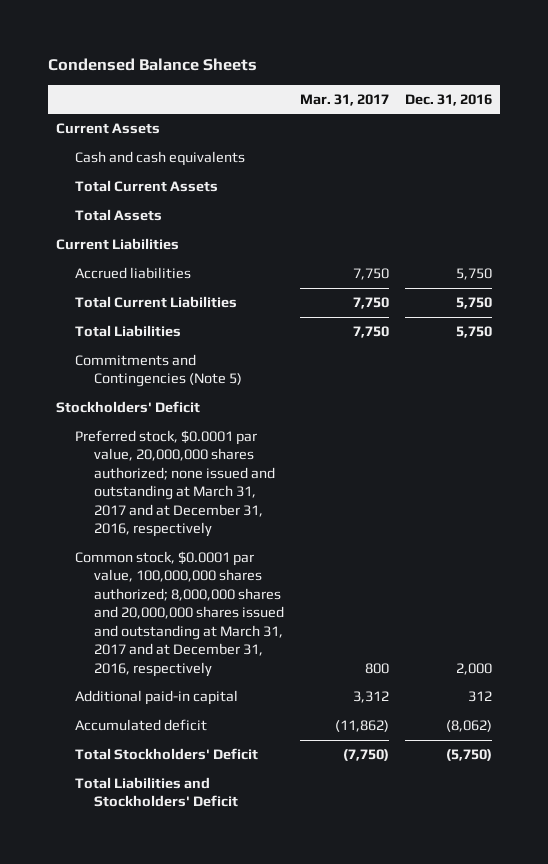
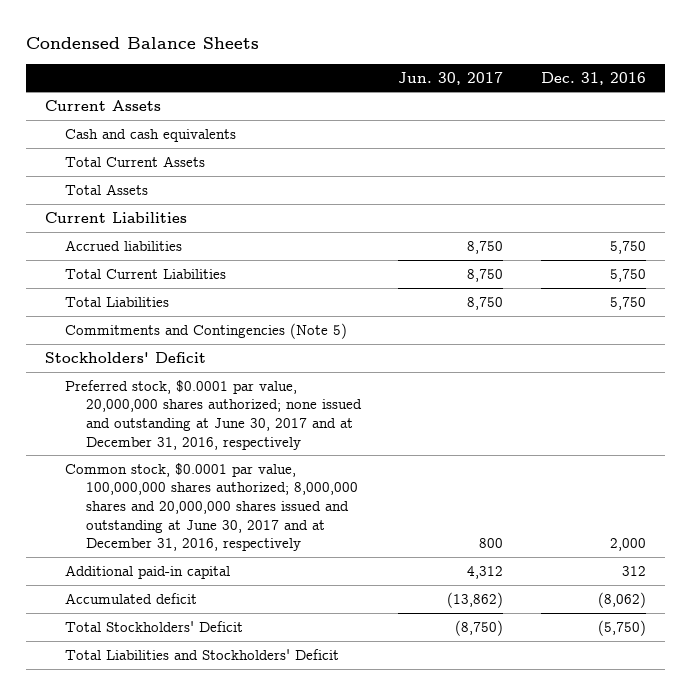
- | Mar. 31, 2017 | Dec. 31, 2016
+ | Jun. 30, 2017 | Dec. 31, 2016
- Preferred stock, $0.0001 par value, 20,000,000 shares authorized; none issued and outstanding at March 31, 2017 and at December 31, 2016, respectively
- Common stock, $0.0001 par value, 100,000,000 shares authorized; 8,000,000 shares and 20,000,000 shares issued and outstanding at March 31, 2017 and at December 31, 2016, respectively | 800 | 2,000
+ Preferred stock, $0.0001 par value, 20,000,000 shares authorized; none issued and outstanding at June 30, 2017 and at December 31, 2016, respectively
+ Common stock, $0.0001 par value, 100,000,000 shares authorized; 8,000,000 shares and 20,000,000 shares issued and outstanding at June 30, 2017 and at December 31, 2016, respectively | 800 | 2,000

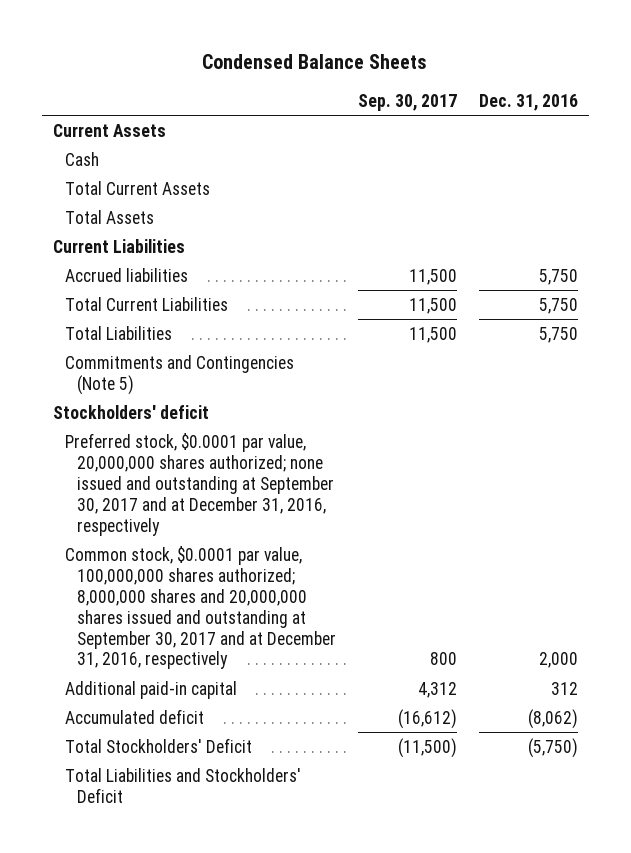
- | Jun. 30, 2017 | Dec. 31, 2016
+ | Sep. 30, 2017 | Dec. 31, 2016
- Cash and cash equivalents
+ Cash
- Stockholders' Deficit
- Preferred stock, $0.0001 par value, 20,000,000 shares authorized; none issued and outstanding at June 30, 2017 and at December 31, 2016, respectively
- Common stock, $0.0001 par value, 100,000,000 shares authorized; 8,000,000 shares and 20,000,000 shares issued and outstanding at June 30, 2017 and at December 31, 2016, respectively | 800 | 2,000
+ Stockholders' deficit
+ Preferred stock, $0.0001 par value, 20,000,000 shares authorized; none issued and outstanding at September 30, 2017 and at December 31, 2016, respectively
+ Common stock, $0.0001 par value, 100,000,000 shares authorized; 8,000,000 shares and 20,000,000 shares issued and outstanding at September 30, 2017 and at December 31, 2016, respectively | 800 | 2,000

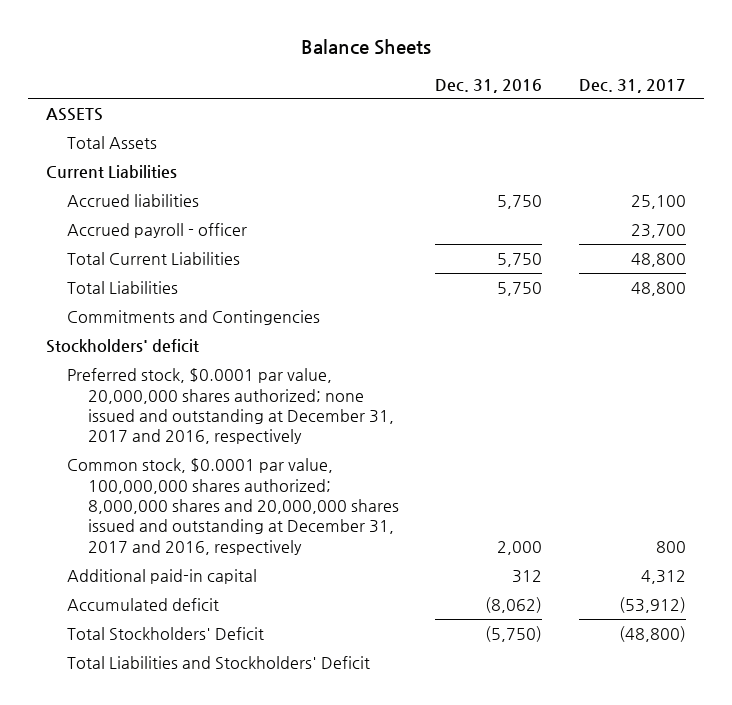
- Condensed Balance Sheets
+ Balance Sheets
- | Sep. 30, 2017 | Dec. 31, 2016
+ | Dec. 31, 2016 | Dec. 31, 2017
- Current Assets
- Cash
- Total Current Assets
+ ASSETS
+ Accrued payroll - officer | | 23,700
- Commitments and Contingencies (Note 5)
+ Commitments and Contingencies
- Preferred stock, $0.0001 par value, 20,000,000 shares authorized; none issued and outstanding at September 30, 2017 and at December 31, 2016, respectively
- Common stock, $0.0001 par value, 100,000,000 shares authorized; 8,000,000 shares and 20,000,000 shares issued and outstanding at September 30, 2017 and at December 31, 2016, respectively | 800 | 2,000
+ Preferred stock, $0.0001 par value, 20,000,000 shares authorized; none issued and outstanding at December 31, 2017 and 2016, respectively
+ Common stock, $0.0001 par value, 100,000,000 shares authorized; 8,000,000 shares and 20,000,000 shares issued and outstanding at December 31, 2017 and 2016, respectively | 2,000 | 800

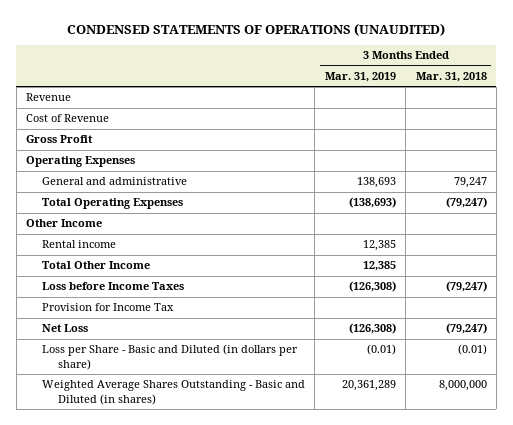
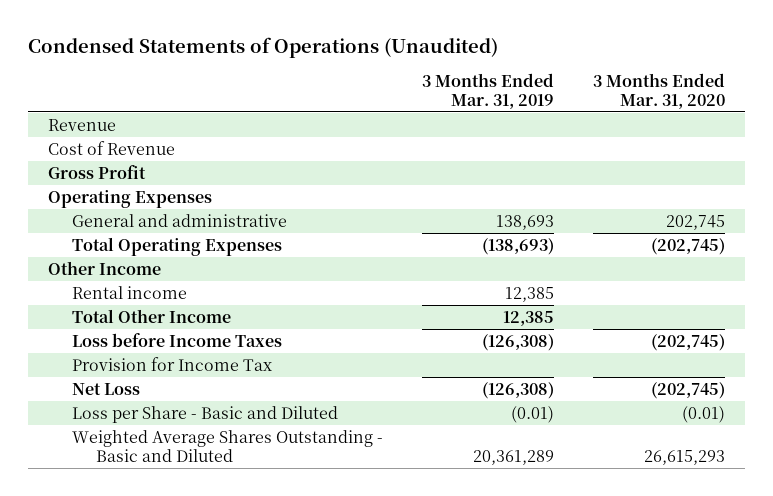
- CONDENSED STATEMENTS OF OPERATIONS (UNAUDITED)
+ Condensed Statements of Operations (Unaudited)
- | 3 Months Ended Mar. 31, 2019 | 3 Months Ended Mar. 31, 2018
+ | 3 Months Ended Mar. 31, 2019 | 3 Months Ended Mar. 31, 2020
- Loss per Share - Basic and Diluted (in dollars per share) | (0.01) | (0.01)
- Weighted Average Shares Outstanding - Basic and Diluted (in shares) | 20,361,289 | 8,000,000
+ Loss per Share - Basic and Diluted | (0.01) | (0.01)
+ Weighted Average Shares Outstanding - Basic and Diluted | 20,361,289 | 26,615,293

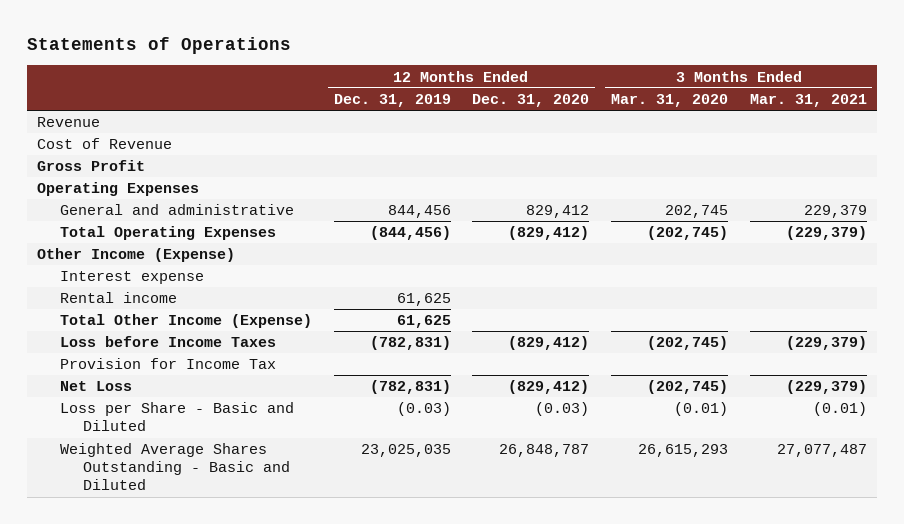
- Condensed Statements of Operations (Unaudited)
+ Statements of Operations
- | 3 Months Ended Mar. 31, 2019 | 3 Months Ended Mar. 31, 2020
+ | 12 Months Ended Dec. 31, 2019 | 12 Months Ended Dec. 31, 2020 | 3 Months Ended Mar. 31, 2020 | 3 Months Ended Mar. 31, 2021
- Other Income
+ Other Income (Expense)
+ Interest expense
- Total Other Income | 12,385 |
+ Total Other Income (Expense) | 61,625 | | |

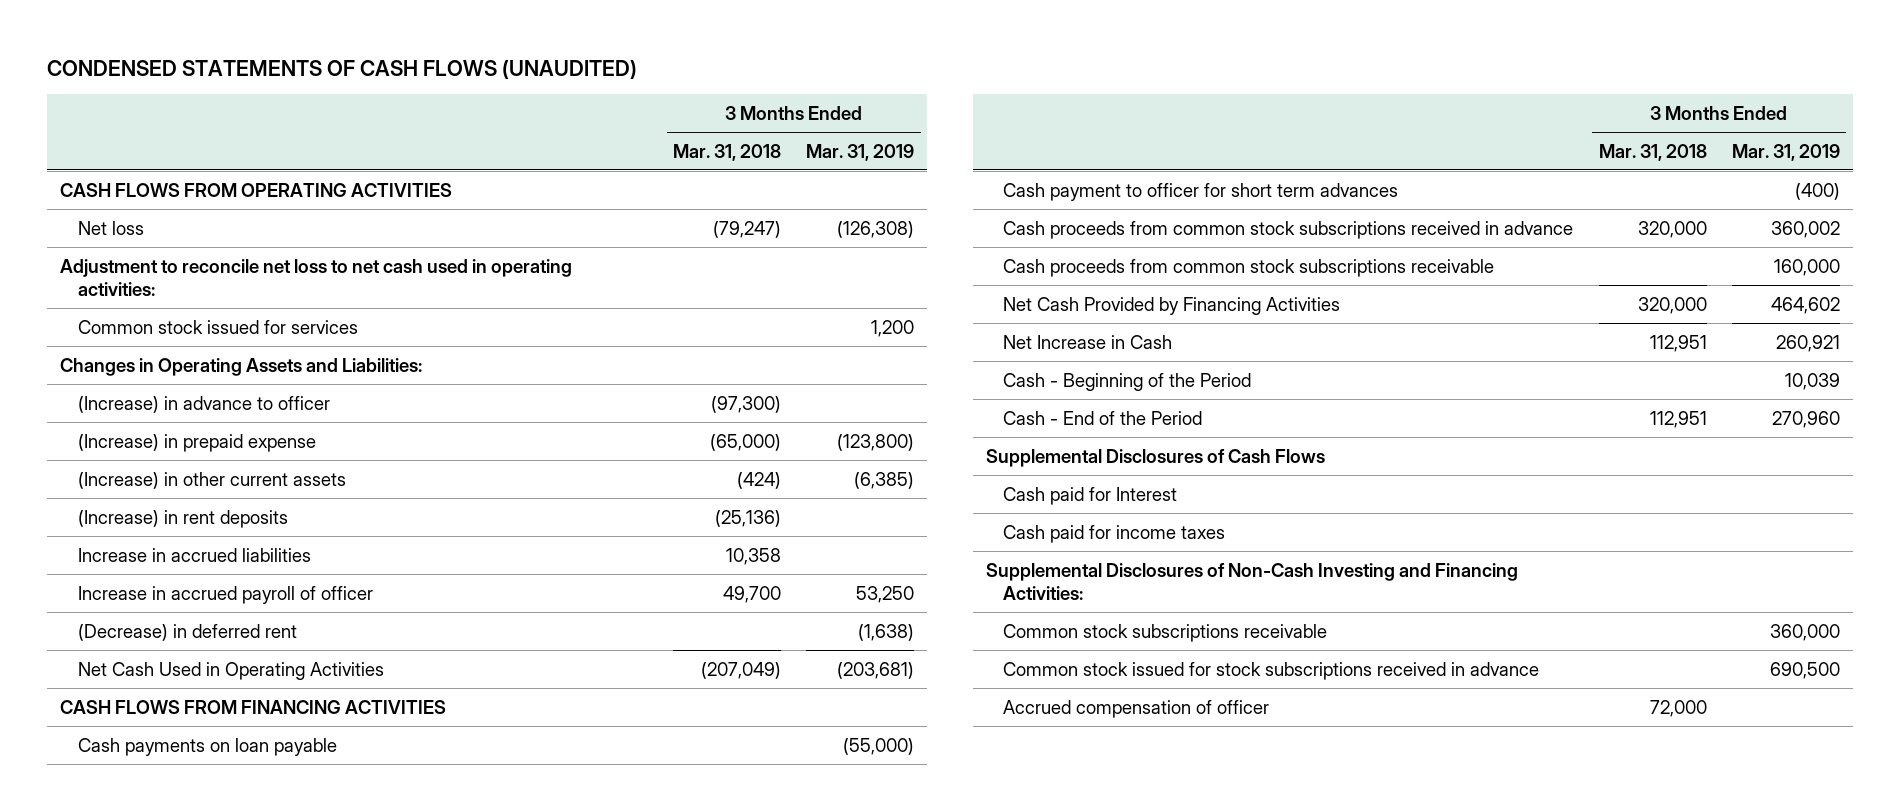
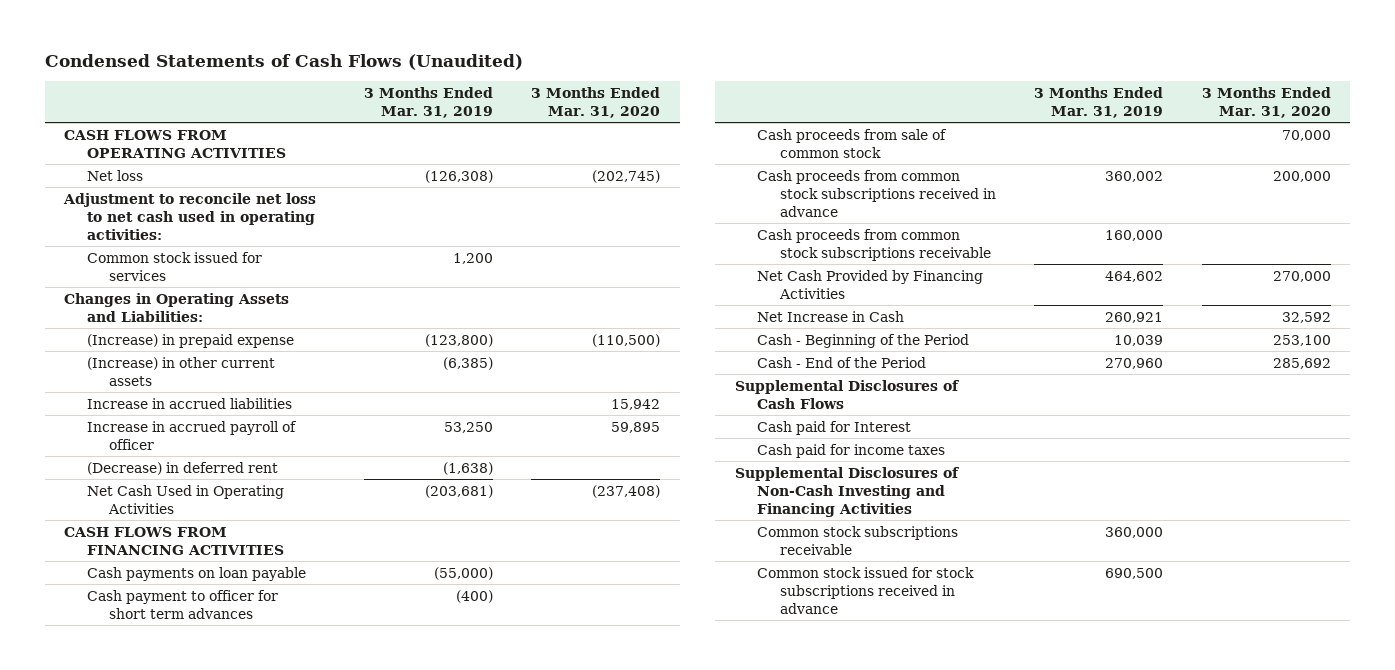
- CONDENSED STATEMENTS OF CASH FLOWS (UNAUDITED)
+ Condensed Statements of Cash Flows (Unaudited)
- | 3 Months Ended Mar. 31, 2018 | 3 Months Ended Mar. 31, 2019
+ | 3 Months Ended Mar. 31, 2019 | 3 Months Ended Mar. 31, 2020
- (Increase) in advance to officer | (97,300) |
- (Increase) in rent deposits | (25,136) |
+ Cash proceeds from sale of common stock | | 70,000
- Supplemental Disclosures of Non-Cash Investing and Financing Activities:
+ Supplemental Disclosures of Non-Cash Investing and Financing Activities
- Accrued compensation of officer | 72,000 |

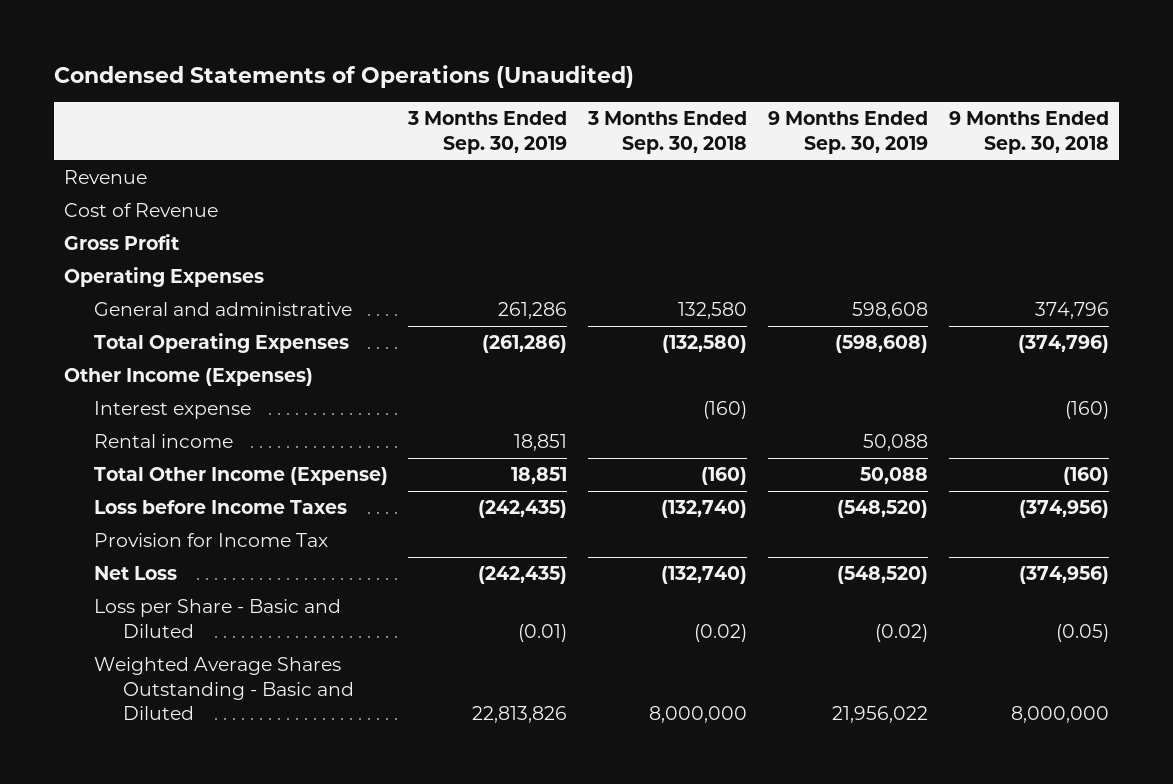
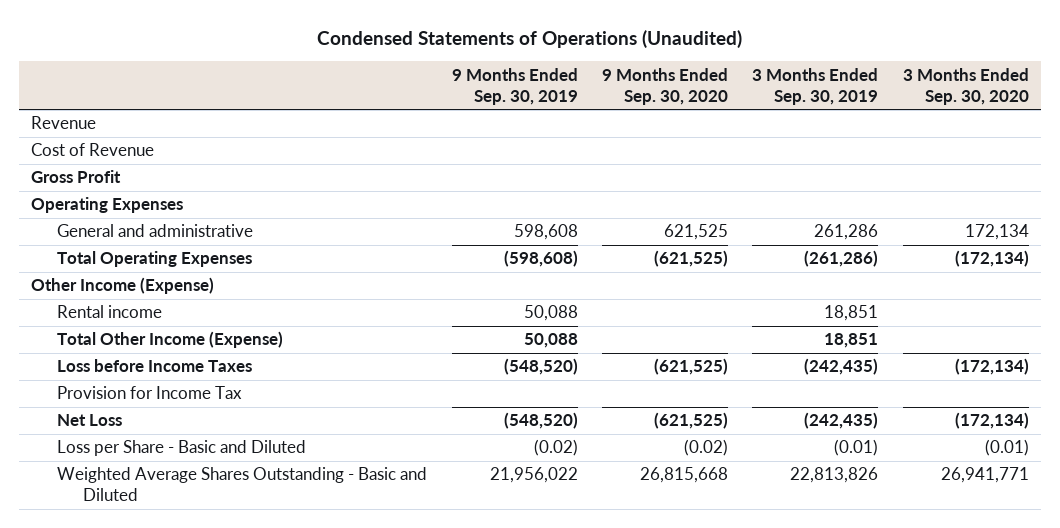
- | 3 Months Ended Sep. 30, 2019 | 3 Months Ended Sep. 30, 2018 | 9 Months Ended Sep. 30, 2019 | 9 Months Ended Sep. 30, 2018
+ | 9 Months Ended Sep. 30, 2019 | 9 Months Ended Sep. 30, 2020 | 3 Months Ended Sep. 30, 2019 | 3 Months Ended Sep. 30, 2020
- Other Income (Expenses)
- Interest expense | | (160) | | (160)
+ Other Income (Expense)

